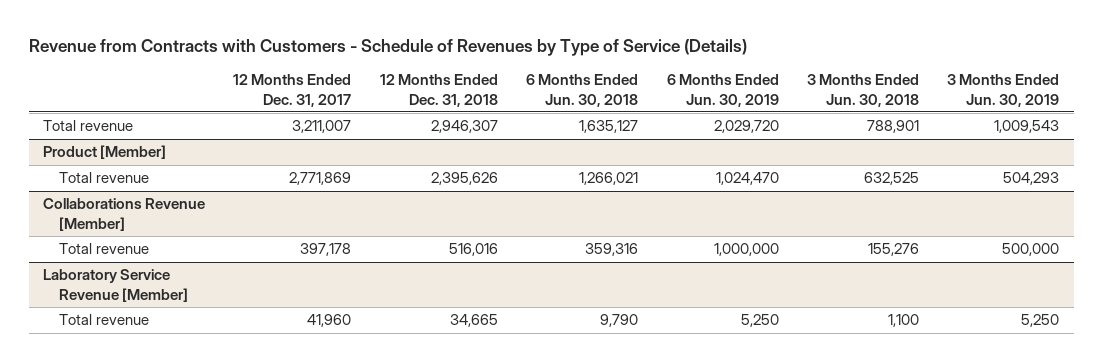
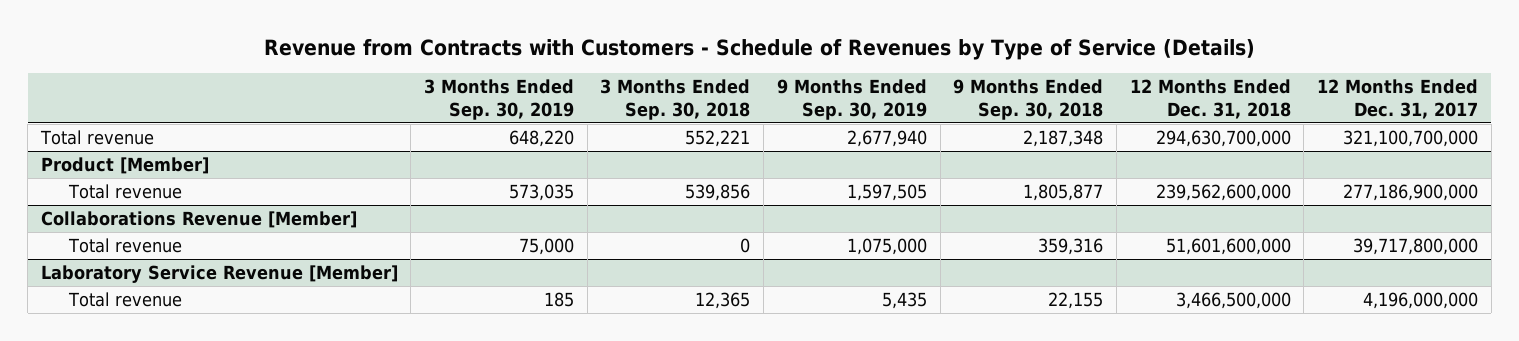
- | 12 Months Ended Dec. 31, 2017 | 12 Months Ended Dec. 31, 2018 | 6 Months Ended Jun. 30, 2018 | 6 Months Ended Jun. 30, 2019 | 3 Months Ended Jun. 30, 2018 | 3 Months Ended Jun. 30, 2019
+ | 3 Months Ended Sep. 30, 2019 | 3 Months Ended Sep. 30, 2018 | 9 Months Ended Sep. 30, 2019 | 9 Months Ended Sep. 30, 2018 | 12 Months Ended Dec. 31, 2018 | 12 Months Ended Dec. 31, 2017
- Total revenue | 3,211,007 | 2,946,307 | 1,635,127 | 2,029,720 | 788,901 | 1,009,543
+ Total revenue | 648,220 | 552,221 | 2,677,940 | 2,187,348 | 294,630,700,000 | 321,100,700,000
@ Product [Member]
- Total revenue | 2,771,869 | 2,395,626 | 1,266,021 | 1,024,470 | 632,525 | 504,293
+ Total revenue | 573,035 | 539,856 | 1,597,505 | 1,805,877 | 239,562,600,000 | 277,186,900,000
@ Collaborations Revenue [Member]
- Total revenue | 397,178 | 516,016 | 359,316 | 1,000,000 | 155,276 | 500,000
+ Total revenue | 75,000 | 0 | 1,075,000 | 359,316 | 51,601,600,000 | 39,717,800,000
@ Laboratory Service Revenue [Member]
- Total revenue | 41,960 | 34,665 | 9,790 | 5,250 | 1,100 | 5,250
+ Total revenue | 185 | 12,365 | 5,435 | 22,155 | 3,466,500,000 | 4,196,000,000

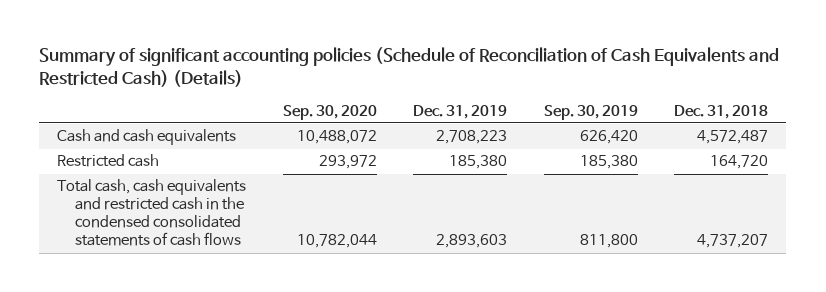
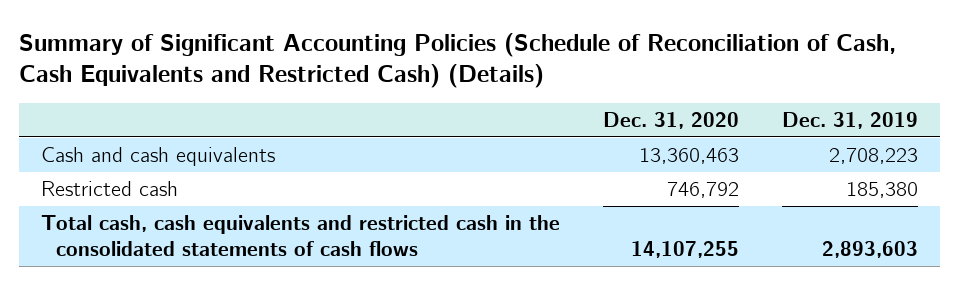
- Summary of significant accounting policies (Schedule of Reconciliation of Cash Equivalents and Restricted Cash) (Details)
+ Summary of Significant Accounting Policies (Schedule of Reconciliation of Cash, Cash Equivalents and Restricted Cash) (Details)
- | Sep. 30, 2020 | Dec. 31, 2019 | Sep. 30, 2019 | Dec. 31, 2018
+ | Dec. 31, 2020 | Dec. 31, 2019
- Total cash, cash equivalents and restricted cash in the condensed consolidated statements of cash flows | 10,782,044 | 2,893,603 | 811,800 | 4,737,207
+ Total cash, cash equivalents and restricted cash in the consolidated statements of cash flows | 14,107,255 | 2,893,603

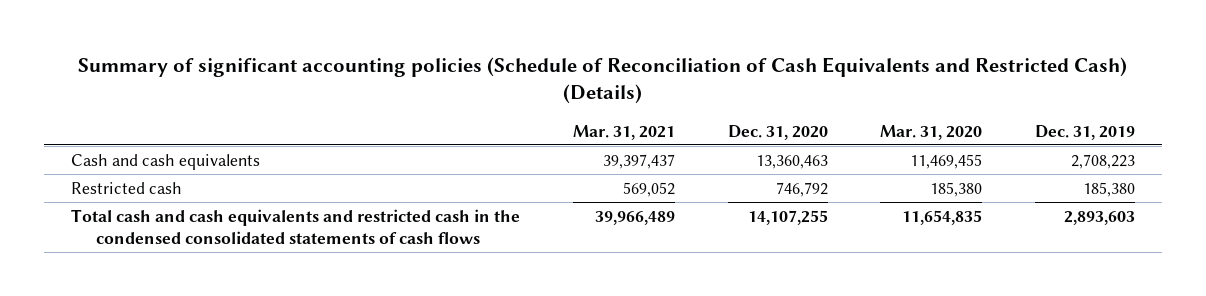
- Summary of Significant Accounting Policies (Schedule of Reconciliation of Cash, Cash Equivalents and Restricted Cash) (Details)
+ Summary of significant accounting policies (Schedule of Reconciliation of Cash Equivalents and Restricted Cash) (Details)
- | Dec. 31, 2020 | Dec. 31, 2019
+ | Mar. 31, 2021 | Dec. 31, 2020 | Mar. 31, 2020 | Dec. 31, 2019
- Total cash, cash equivalents and restricted cash in the consolidated statements of cash flows | 14,107,255 | 2,893,603
+ Total cash and cash equivalents and restricted cash in the condensed consolidated statements of cash flows | 39,966,489 | 14,107,255 | 11,654,835 | 2,893,603

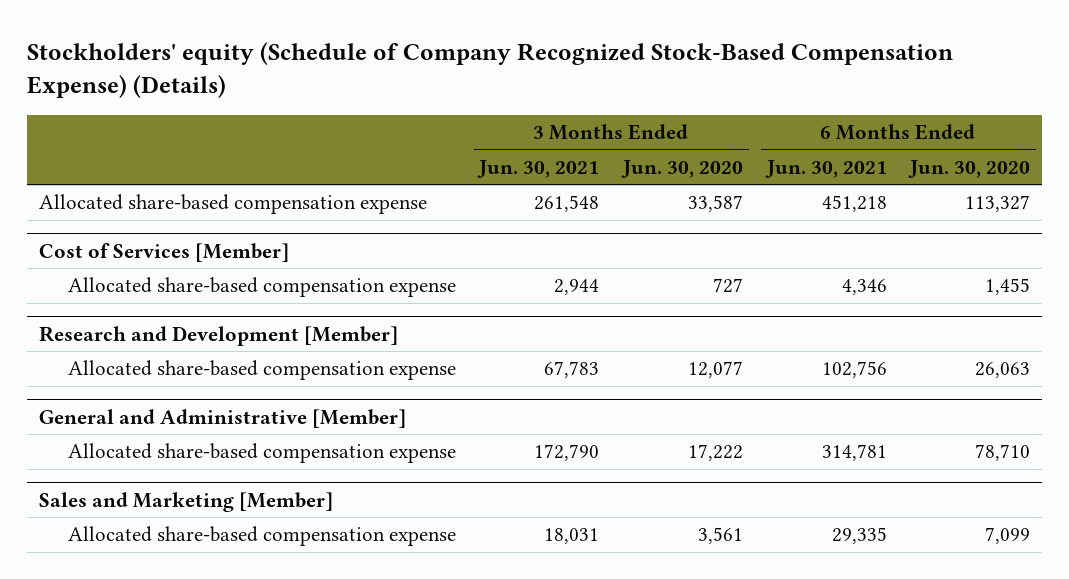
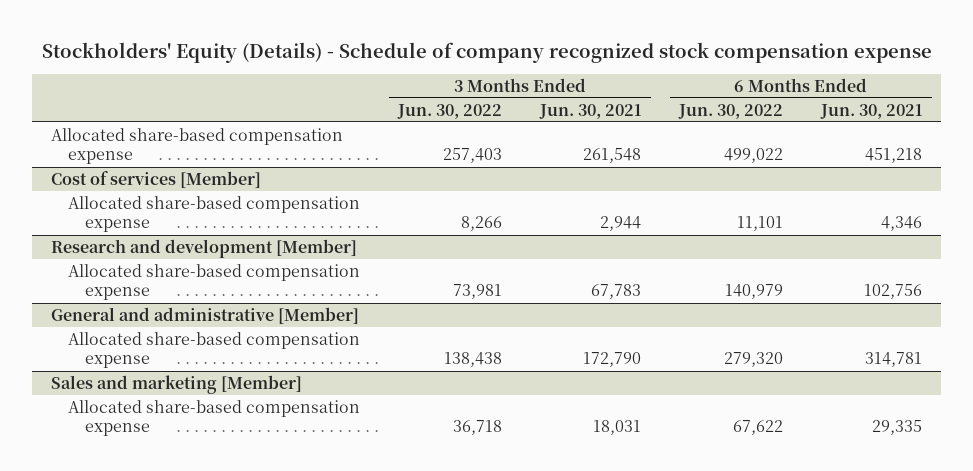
- Stockholders' equity (Schedule of Company Recognized Stock-Based Compensation Expense) (Details)
+ Stockholders' Equity (Details) - Schedule of company recognized stock compensation expense
- | 3 Months Ended Jun. 30, 2021 | 3 Months Ended Jun. 30, 2020 | 6 Months Ended Jun. 30, 2021 | 6 Months Ended Jun. 30, 2020
+ | 3 Months Ended Jun. 30, 2022 | 3 Months Ended Jun. 30, 2021 | 6 Months Ended Jun. 30, 2022 | 6 Months Ended Jun. 30, 2021
- Cost of Services [Member]
+ Cost of services [Member]
- Research and Development [Member]
+ Research and development [Member]
- General and Administrative [Member]
+ General and administrative [Member]
- Sales and Marketing [Member]
+ Sales and marketing [Member]

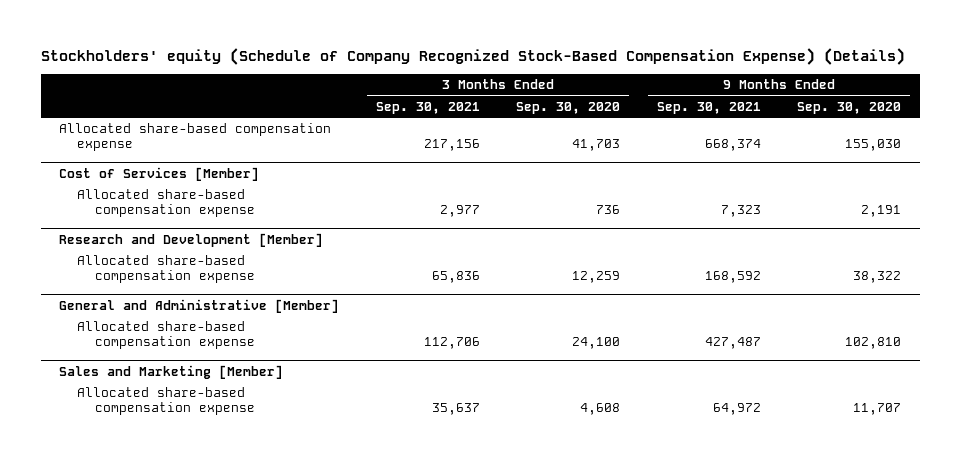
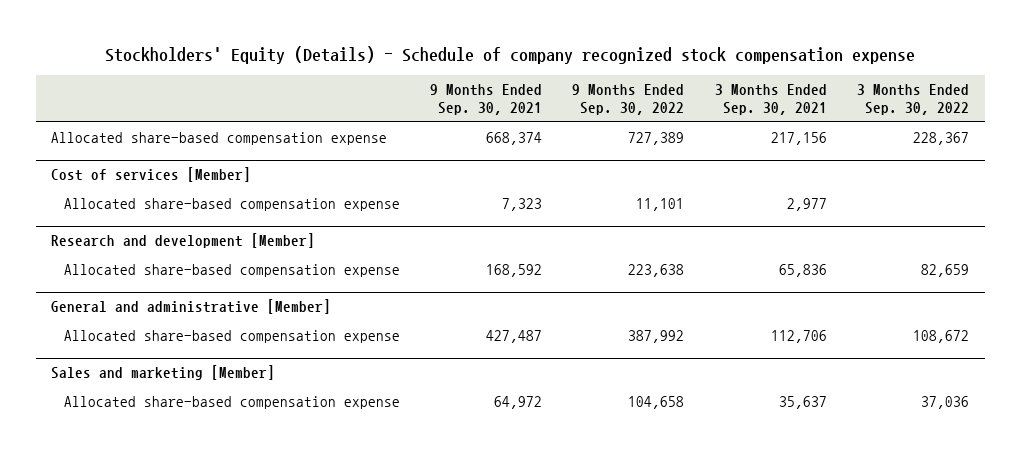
- Stockholders' equity (Schedule of Company Recognized Stock-Based Compensation Expense) (Details)
+ Stockholders' Equity (Details) - Schedule of company recognized stock compensation expense
- | 3 Months Ended Sep. 30, 2021 | 3 Months Ended Sep. 30, 2020 | 9 Months Ended Sep. 30, 2021 | 9 Months Ended Sep. 30, 2020
+ | 9 Months Ended Sep. 30, 2021 | 9 Months Ended Sep. 30, 2022 | 3 Months Ended Sep. 30, 2021 | 3 Months Ended Sep. 30, 2022
- Cost of Services [Member]
+ Cost of services [Member]
- Research and Development [Member]
+ Research and development [Member]
- General and Administrative [Member]
+ General and administrative [Member]
- Sales and Marketing [Member]
+ Sales and marketing [Member]

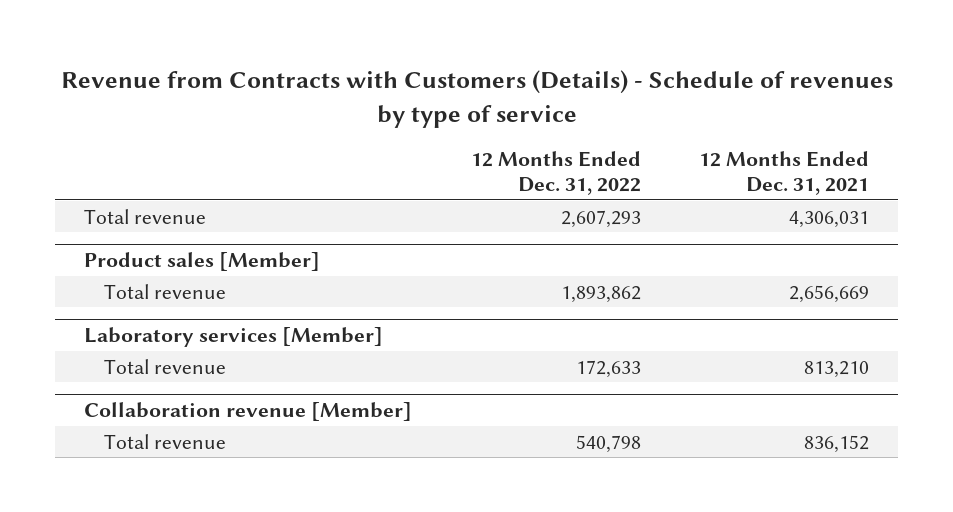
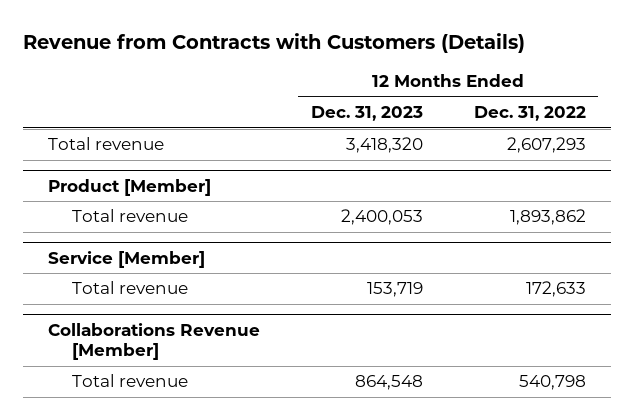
- Revenue from Contracts with Customers (Details) - Schedule of revenues by type of service
+ Revenue from Contracts with Customers (Details)
- | 12 Months Ended Dec. 31, 2022 | 12 Months Ended Dec. 31, 2021
+ | 12 Months Ended Dec. 31, 2023 | 12 Months Ended Dec. 31, 2022
- Product sales [Member]
+ Product [Member]
- Laboratory services [Member]
+ Service [Member]
- Collaboration revenue [Member]
+ Collaborations Revenue [Member]

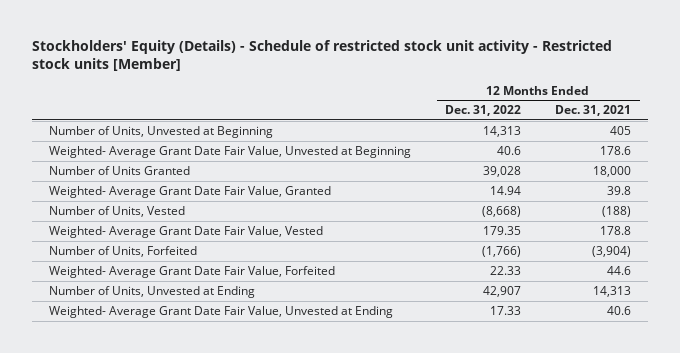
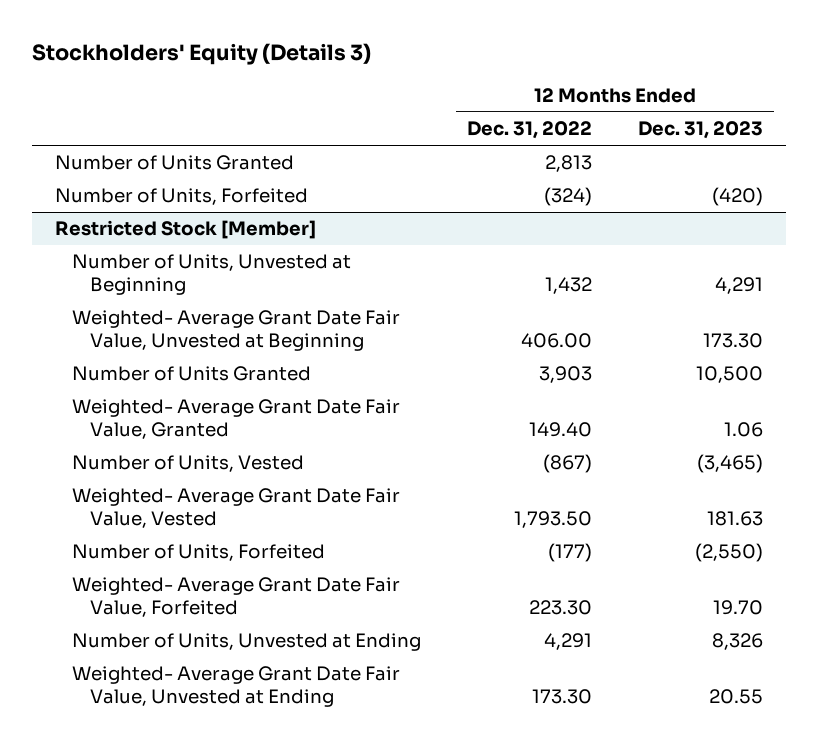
- Stockholders' Equity (Details) - Schedule of restricted stock unit activity - Restricted stock units [Member]
+ Stockholders' Equity (Details 3)
- | 12 Months Ended Dec. 31, 2022 | 12 Months Ended Dec. 31, 2021
+ | 12 Months Ended Dec. 31, 2022 | 12 Months Ended Dec. 31, 2023
- Number of Units, Unvested at Beginning | 14,313 | 405
- Weighted- Average Grant Date Fair Value, Unvested at Beginning | 40.6 | 178.6
- Number of Units Granted | 39,028 | 18,000
- Weighted- Average Grant Date Fair Value, Granted | 14.94 | 39.8
- Number of Units, Vested | (8,668) | (188)
- Weighted- Average Grant Date Fair Value, Vested | 179.35 | 178.8
- Number of Units, Forfeited | (1,766) | (3,904)
- Weighted- Average Grant Date Fair Value, Forfeited | 22.33 | 44.6
- Number of Units, Unvested at Ending | 42,907 | 14,313
- Weighted- Average Grant Date Fair Value, Unvested at Ending | 17.33 | 40.6
+ Number of Units Granted | 2,813 |
+ Number of Units, Forfeited | (324) | (420)
+ Restricted Stock [Member]
+ Number of Units, Unvested at Beginning | 1,432 | 4,291
+ Weighted- Average Grant Date Fair Value, Unvested at Beginning | 406.00 | 173.30
+ Number of Units Granted | 3,903 | 10,500
+ Weighted- Average Grant Date Fair Value, Granted | 149.40 | 1.06
+ Number of Units, Vested | (867) | (3,465)
+ Weighted- Average Grant Date Fair Value, Vested | 1,793.50 | 181.63
+ Number of Units, Forfeited | (177) | (2,550)
+ Weighted- Average Grant Date Fair Value, Forfeited | 223.30 | 19.70
+ Number of Units, Unvested at Ending | 4,291 | 8,326
+ Weighted- Average Grant Date Fair Value, Unvested at Ending | 173.30 | 20.55

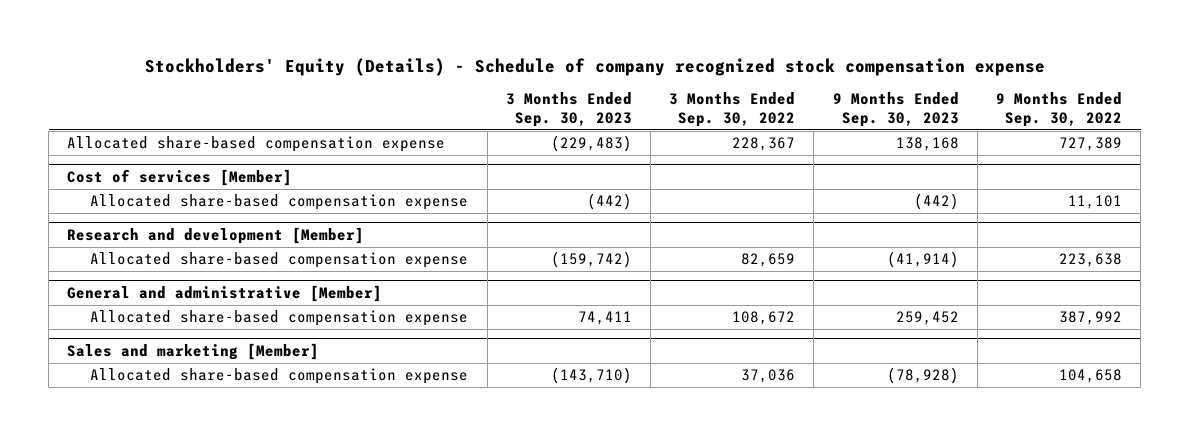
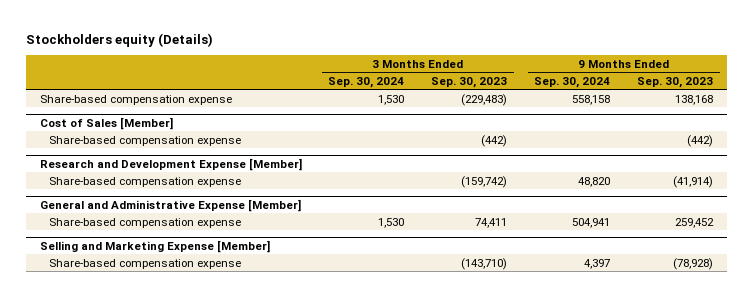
- Stockholders' Equity (Details) - Schedule of company recognized stock compensation expense
+ Stockholders equity (Details)
- | 3 Months Ended Sep. 30, 2023 | 3 Months Ended Sep. 30, 2022 | 9 Months Ended Sep. 30, 2023 | 9 Months Ended Sep. 30, 2022
+ | 3 Months Ended Sep. 30, 2024 | 3 Months Ended Sep. 30, 2023 | 9 Months Ended Sep. 30, 2024 | 9 Months Ended Sep. 30, 2023
- Allocated share-based compensation expense | (229,483) | 228,367 | 138,168 | 727,389
- Cost of services [Member]
- Allocated share-based compensation expense | (442) | | (442) | 11,101
- Research and development [Member]
- Allocated share-based compensation expense | (159,742) | 82,659 | (41,914) | 223,638
- General and administrative [Member]
- Allocated share-based compensation expense | 74,411 | 108,672 | 259,452 | 387,992
- Sales and marketing [Member]
- Allocated share-based compensation expense | (143,710) | 37,036 | (78,928) | 104,658
+ Share-based compensation expense | 1,530 | (229,483) | 558,158 | 138,168
+ Cost of Sales [Member]
+ Share-based compensation expense | | (442) | | (442)
+ Research and Development Expense [Member]
+ Share-based compensation expense | | (159,742) | 48,820 | (41,914)
+ General and Administrative Expense [Member]
+ Share-based compensation expense | 1,530 | 74,411 | 504,941 | 259,452
+ Selling and Marketing Expense [Member]
+ Share-based compensation expense | | (143,710) | 4,397 | (78,928)

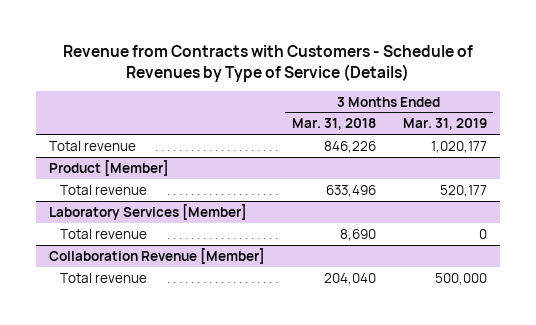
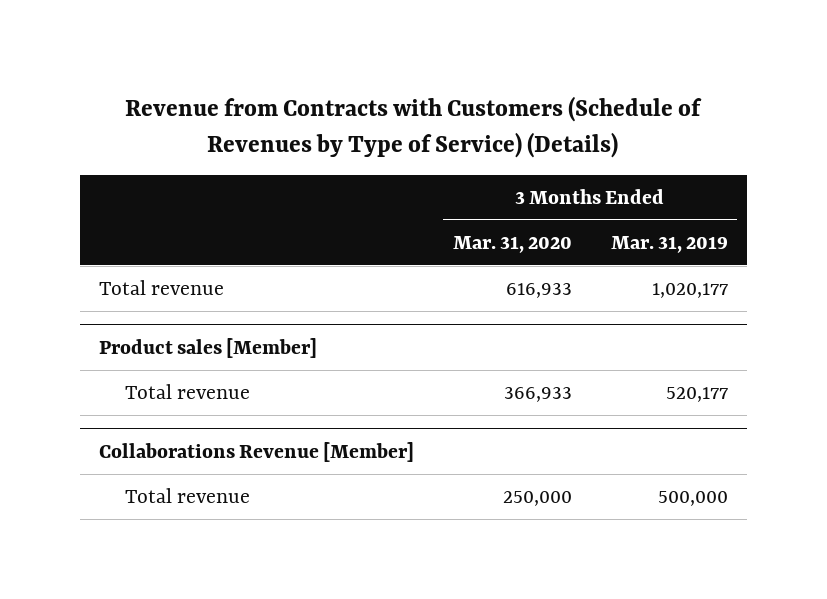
- Revenue from Contracts with Customers - Schedule of Revenues by Type of Service (Details)
+ Revenue from Contracts with Customers (Schedule of Revenues by Type of Service) (Details)
- | 3 Months Ended Mar. 31, 2018 | 3 Months Ended Mar. 31, 2019
+ | 3 Months Ended Mar. 31, 2020 | 3 Months Ended Mar. 31, 2019
- Product [Member]
+ Product sales [Member]
- Laboratory Services [Member]
- Total revenue | 8,690 | 0
- Collaboration Revenue [Member]
+ Collaborations Revenue [Member]

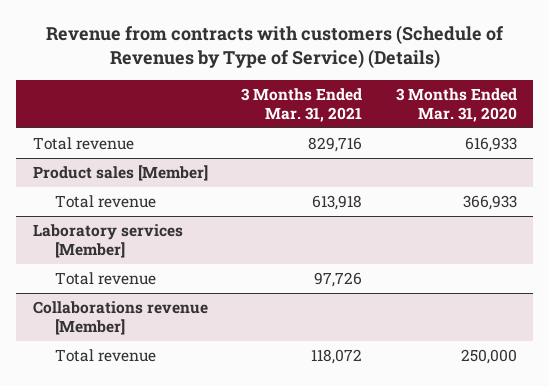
- Revenue from Contracts with Customers (Schedule of Revenues by Type of Service) (Details)
+ Revenue from contracts with customers (Schedule of Revenues by Type of Service) (Details)
- | 3 Months Ended Mar. 31, 2020 | 3 Months Ended Mar. 31, 2019
+ | 3 Months Ended Mar. 31, 2021 | 3 Months Ended Mar. 31, 2020
- Collaborations Revenue [Member]
+ Laboratory services [Member]
+ Total revenue | 97,726 |
+ Collaborations revenue [Member]

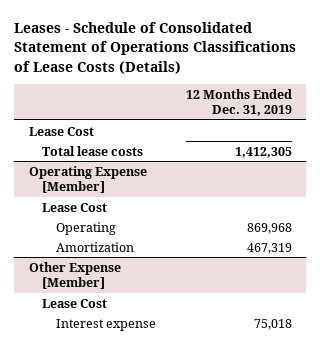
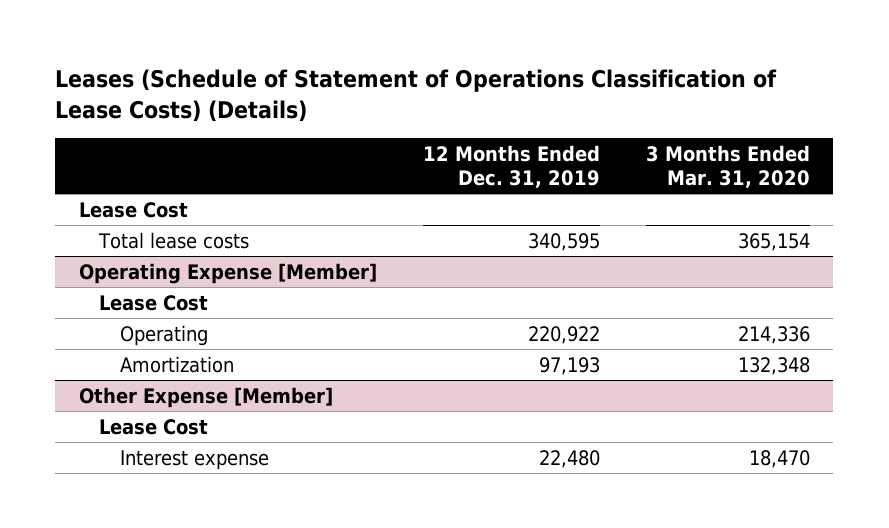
- Leases - Schedule of Consolidated Statement of Operations Classifications of Lease Costs (Details)
+ Leases (Schedule of Statement of Operations Classification of Lease Costs) (Details)
- | 12 Months Ended Dec. 31, 2019
+ | 12 Months Ended Dec. 31, 2019 | 3 Months Ended Mar. 31, 2020
- Total lease costs | 1,412,305
+ Total lease costs | 340,595 | 365,154
@ Operating Expense [Member]
- Operating | 869,968
- Amortization | 467,319
+ Operating | 220,922 | 214,336
+ Amortization | 97,193 | 132,348
@ Other Expense [Member]
- Interest expense | 75,018
+ Interest expense | 22,480 | 18,470

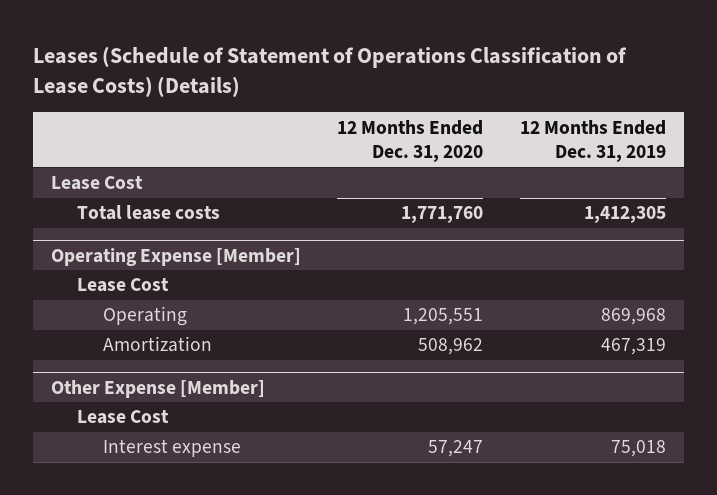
- | 12 Months Ended Dec. 31, 2019 | 3 Months Ended Mar. 31, 2020
+ | 12 Months Ended Dec. 31, 2020 | 12 Months Ended Dec. 31, 2019
- Total lease costs | 340,595 | 365,154
+ Total lease costs | 1,771,760 | 1,412,305
@ Operating Expense [Member]
- Operating | 220,922 | 214,336
- Amortization | 97,193 | 132,348
+ Operating | 1,205,551 | 869,968
+ Amortization | 508,962 | 467,319
@ Other Expense [Member]
- Interest expense | 22,480 | 18,470
+ Interest expense | 57,247 | 75,018

